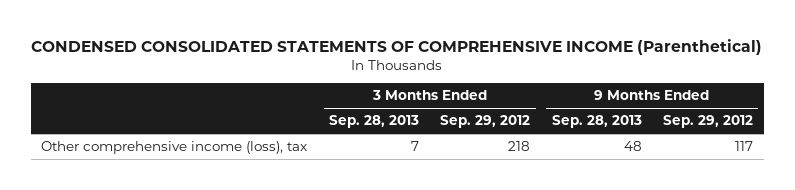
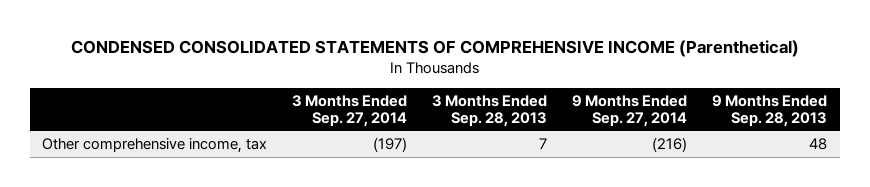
- | 3 Months Ended Sep. 28, 2013 | 3 Months Ended Sep. 29, 2012 | 9 Months Ended Sep. 28, 2013 | 9 Months Ended Sep. 29, 2012
+ | 3 Months Ended Sep. 27, 2014 | 3 Months Ended Sep. 28, 2013 | 9 Months Ended Sep. 27, 2014 | 9 Months Ended Sep. 28, 2013
- Other comprehensive income (loss), tax | 7 | 218 | 48 | 117
+ Other comprehensive income, tax | (197) | 7 | (216) | 48

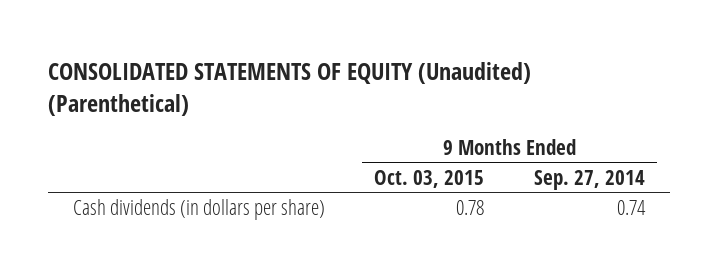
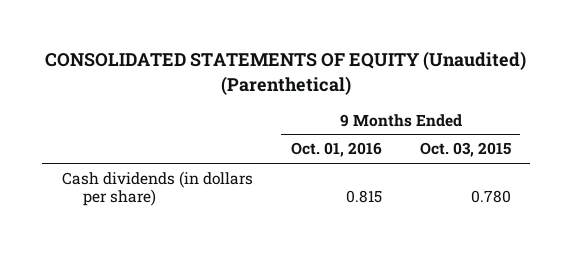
- | 9 Months Ended Oct. 03, 2015 | 9 Months Ended Sep. 27, 2014
+ | 9 Months Ended Oct. 01, 2016 | 9 Months Ended Oct. 03, 2015
- Cash dividends (in dollars per share) | 0.78 | 0.74
+ Cash dividends (in dollars per share) | 0.815 | 0.780

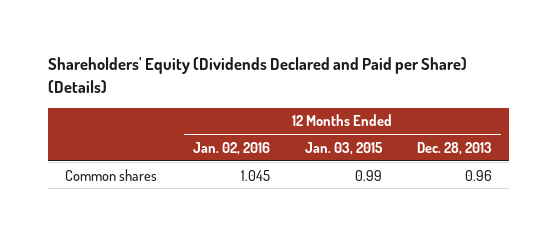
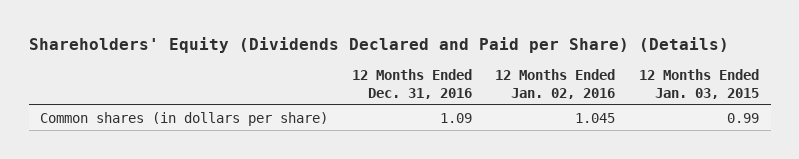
- | 12 Months Ended Jan. 02, 2016 | 12 Months Ended Jan. 03, 2015 | 12 Months Ended Dec. 28, 2013
+ | 12 Months Ended Dec. 31, 2016 | 12 Months Ended Jan. 02, 2016 | 12 Months Ended Jan. 03, 2015
- Common shares | 1.045 | 0.99 | 0.96
+ Common shares (in dollars per share) | 1.09 | 1.045 | 0.99

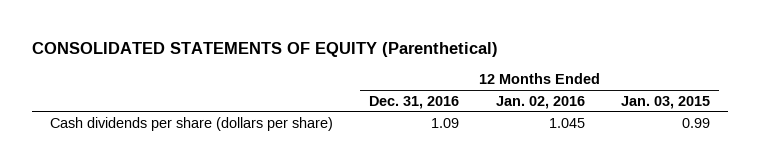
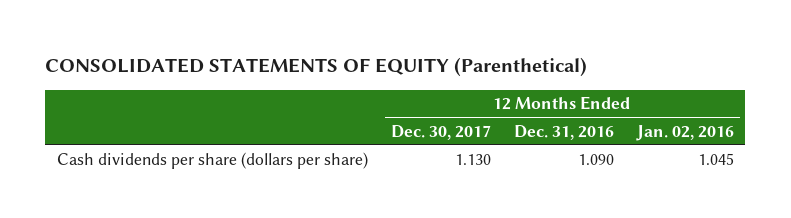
- | 12 Months Ended Dec. 31, 2016 | 12 Months Ended Jan. 02, 2016 | 12 Months Ended Jan. 03, 2015
+ | 12 Months Ended Dec. 30, 2017 | 12 Months Ended Dec. 31, 2016 | 12 Months Ended Jan. 02, 2016
- Cash dividends per share (dollars per share) | 1.09 | 1.045 | 0.99
+ Cash dividends per share (dollars per share) | 1.130 | 1.090 | 1.045

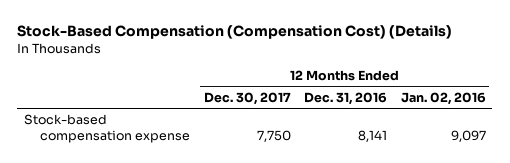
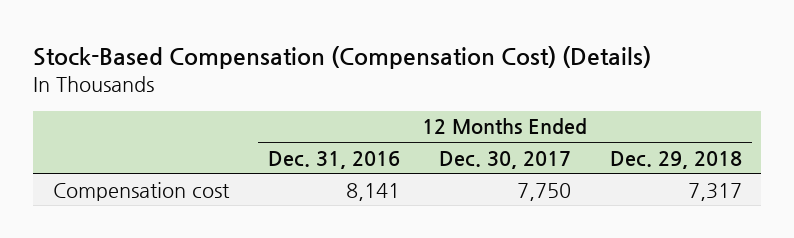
- | 12 Months Ended Dec. 30, 2017 | 12 Months Ended Dec. 31, 2016 | 12 Months Ended Jan. 02, 2016
+ | 12 Months Ended Dec. 31, 2016 | 12 Months Ended Dec. 30, 2017 | 12 Months Ended Dec. 29, 2018
- Stock-based compensation expense | 7,750 | 8,141 | 9,097
+ Compensation cost | 8,141 | 7,750 | 7,317

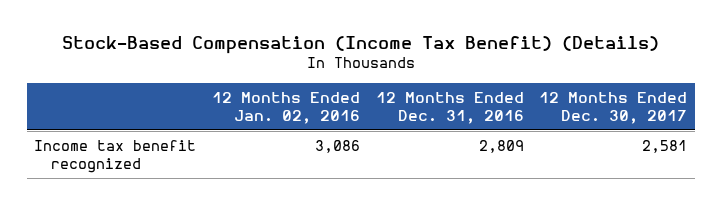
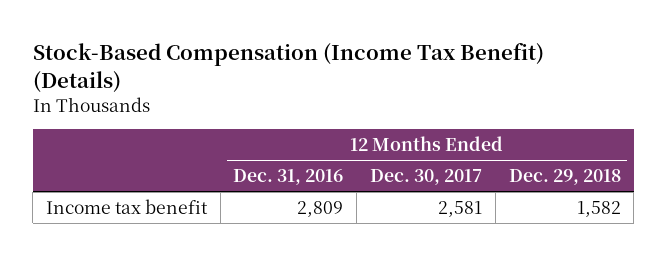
- | 12 Months Ended Jan. 02, 2016 | 12 Months Ended Dec. 31, 2016 | 12 Months Ended Dec. 30, 2017
+ | 12 Months Ended Dec. 31, 2016 | 12 Months Ended Dec. 30, 2017 | 12 Months Ended Dec. 29, 2018
- Income tax benefit recognized | 3,086 | 2,809 | 2,581
+ Income tax benefit | 2,809 | 2,581 | 1,582

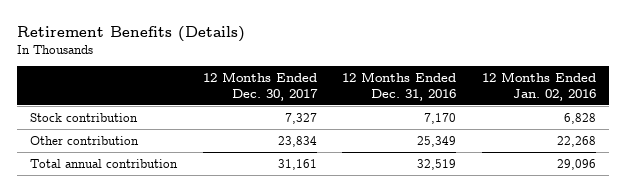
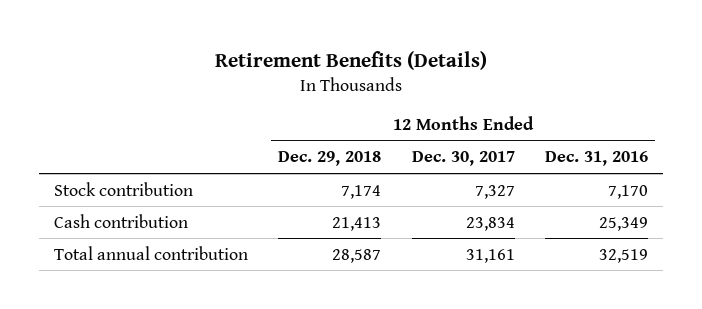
- | 12 Months Ended Dec. 30, 2017 | 12 Months Ended Dec. 31, 2016 | 12 Months Ended Jan. 02, 2016
+ | 12 Months Ended Dec. 29, 2018 | 12 Months Ended Dec. 30, 2017 | 12 Months Ended Dec. 31, 2016
- Other contribution | 23,834 | 25,349 | 22,268
+ Cash contribution | 21,413 | 23,834 | 25,349

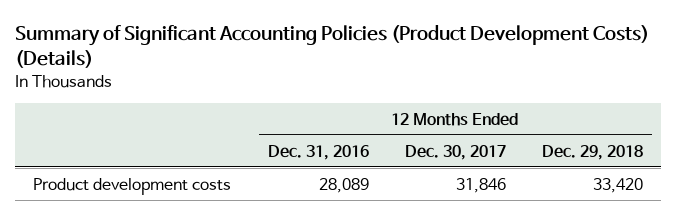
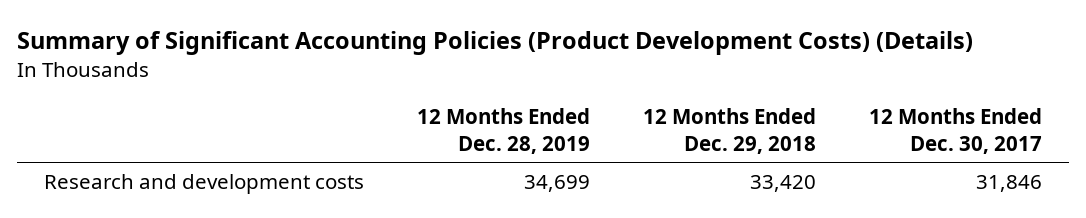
- | 12 Months Ended Dec. 31, 2016 | 12 Months Ended Dec. 30, 2017 | 12 Months Ended Dec. 29, 2018
+ | 12 Months Ended Dec. 28, 2019 | 12 Months Ended Dec. 29, 2018 | 12 Months Ended Dec. 30, 2017
- Product development costs | 28,089 | 31,846 | 33,420
+ Research and development costs | 34,699 | 33,420 | 31,846

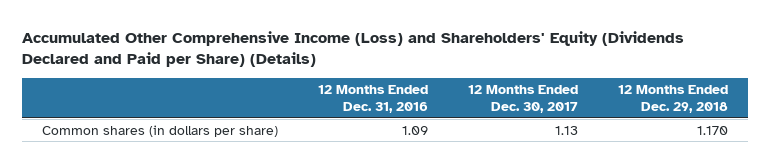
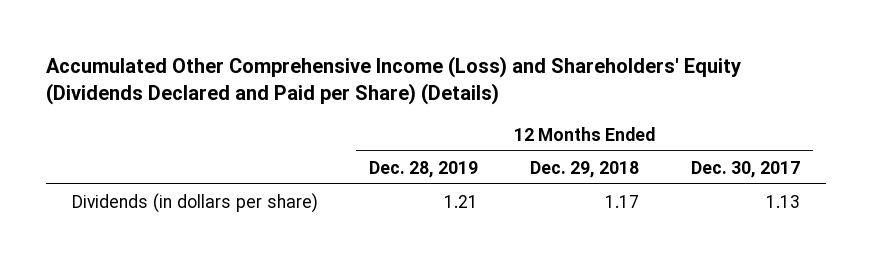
- | 12 Months Ended Dec. 31, 2016 | 12 Months Ended Dec. 30, 2017 | 12 Months Ended Dec. 29, 2018
+ | 12 Months Ended Dec. 28, 2019 | 12 Months Ended Dec. 29, 2018 | 12 Months Ended Dec. 30, 2017
- Common shares (in dollars per share) | 1.09 | 1.13 | 1.170
+ Dividends (in dollars per share) | 1.21 | 1.17 | 1.13

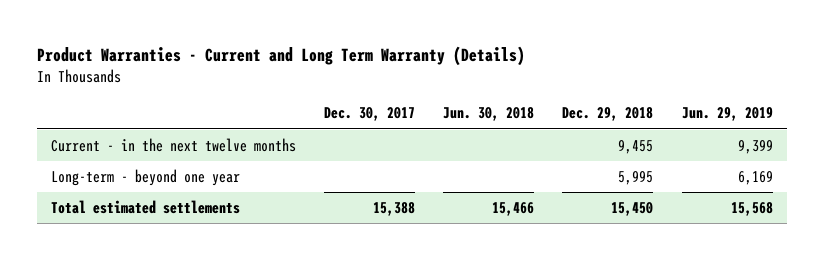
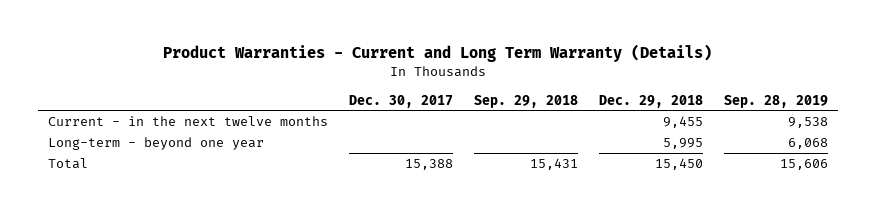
- | Dec. 30, 2017 | Jun. 30, 2018 | Dec. 29, 2018 | Jun. 29, 2019
+ | Dec. 30, 2017 | Sep. 29, 2018 | Dec. 29, 2018 | Sep. 28, 2019
- Total estimated settlements | 15,388 | 15,466 | 15,450 | 15,568
+ Total | 15,388 | 15,431 | 15,450 | 15,606

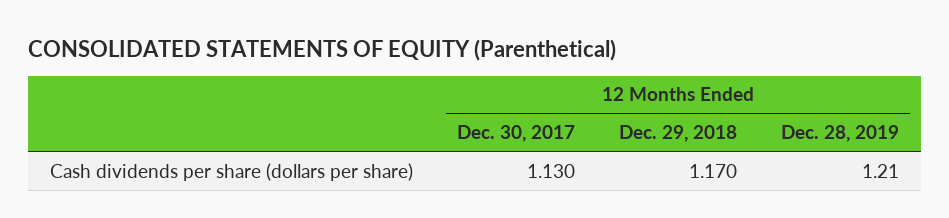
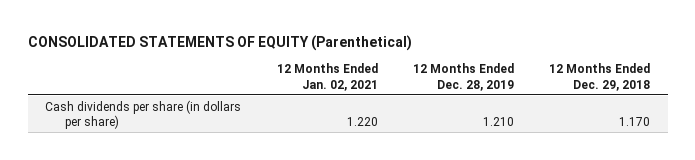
- | 12 Months Ended Dec. 30, 2017 | 12 Months Ended Dec. 29, 2018 | 12 Months Ended Dec. 28, 2019
+ | 12 Months Ended Jan. 02, 2021 | 12 Months Ended Dec. 28, 2019 | 12 Months Ended Dec. 29, 2018
- Cash dividends per share (dollars per share) | 1.130 | 1.170 | 1.21
+ Cash dividends per share (in dollars per share) | 1.220 | 1.210 | 1.170

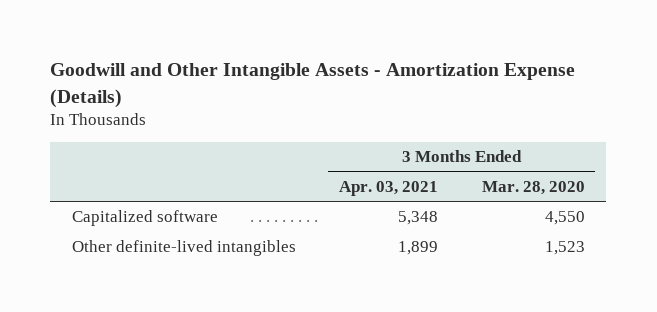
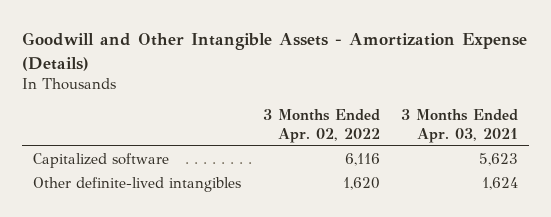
- | 3 Months Ended Apr. 03, 2021 | 3 Months Ended Mar. 28, 2020
+ | 3 Months Ended Apr. 02, 2022 | 3 Months Ended Apr. 03, 2021
- Capitalized software | 5,348 | 4,550
- Other definite-lived intangibles | 1,899 | 1,523
+ Capitalized software | 6,116 | 5,623
+ Other definite-lived intangibles | 1,620 | 1,624

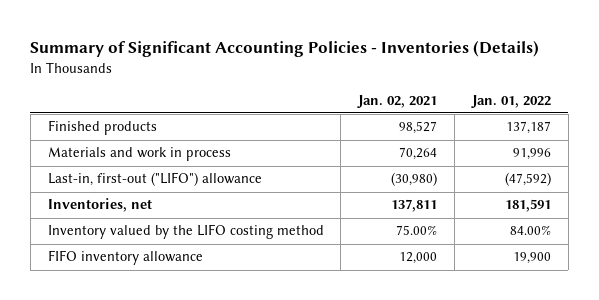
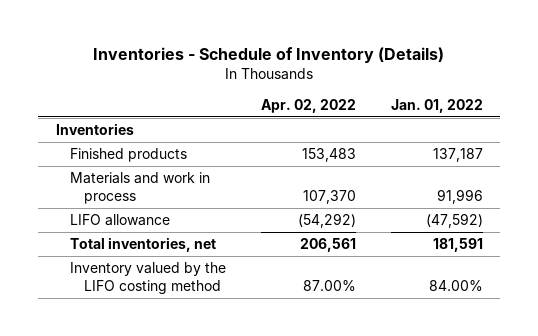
- Summary of Significant Accounting Policies - Inventories (Details)
+ Inventories - Schedule of Inventory (Details)
- | Jan. 02, 2021 | Jan. 01, 2022
+ | Apr. 02, 2022 | Jan. 01, 2022
+ Inventories
- Last-in, first-out ("LIFO") allowance | (30,980) | (47,592)
- Inventories, net | 137,811 | 181,591
+ LIFO allowance | (54,292) | (47,592)
+ Total inventories, net | 206,561 | 181,591
- FIFO inventory allowance | 12,000 | 19,900

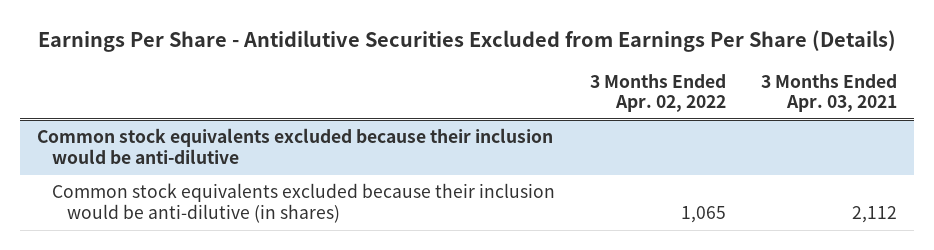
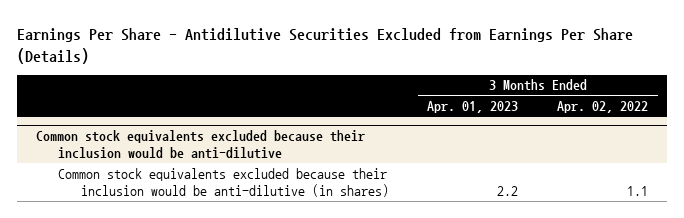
- | 3 Months Ended Apr. 02, 2022 | 3 Months Ended Apr. 03, 2021
+ | 3 Months Ended Apr. 01, 2023 | 3 Months Ended Apr. 02, 2022
@ Common stock equivalents excluded because their inclusion would be anti-dilutive
- Common stock equivalents excluded because their inclusion would be anti-dilutive (in shares) | 1,065 | 2,112
+ Common stock equivalents excluded because their inclusion would be anti-dilutive (in shares) | 2.2 | 1.1

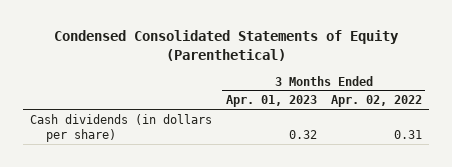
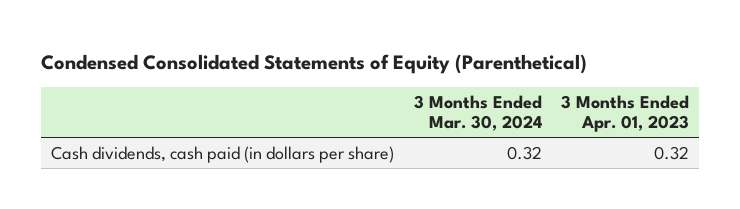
- | 3 Months Ended Apr. 01, 2023 | 3 Months Ended Apr. 02, 2022
+ | 3 Months Ended Mar. 30, 2024 | 3 Months Ended Apr. 01, 2023
- Cash dividends (in dollars per share) | 0.32 | 0.31
+ Cash dividends, cash paid (in dollars per share) | 0.32 | 0.32

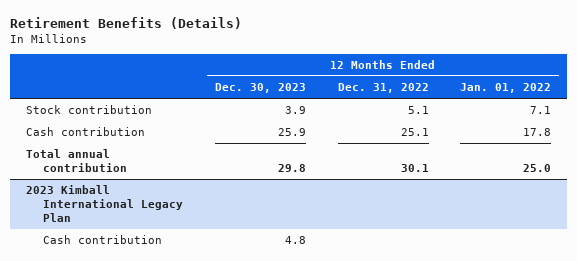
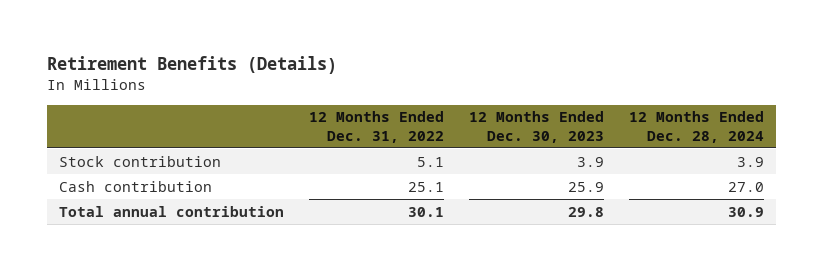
- | 12 Months Ended Dec. 30, 2023 | 12 Months Ended Dec. 31, 2022 | 12 Months Ended Jan. 01, 2022
+ | 12 Months Ended Dec. 31, 2022 | 12 Months Ended Dec. 30, 2023 | 12 Months Ended Dec. 28, 2024
- 2023 Kimball International Legacy Plan
- Cash contribution | 4.8 | |

